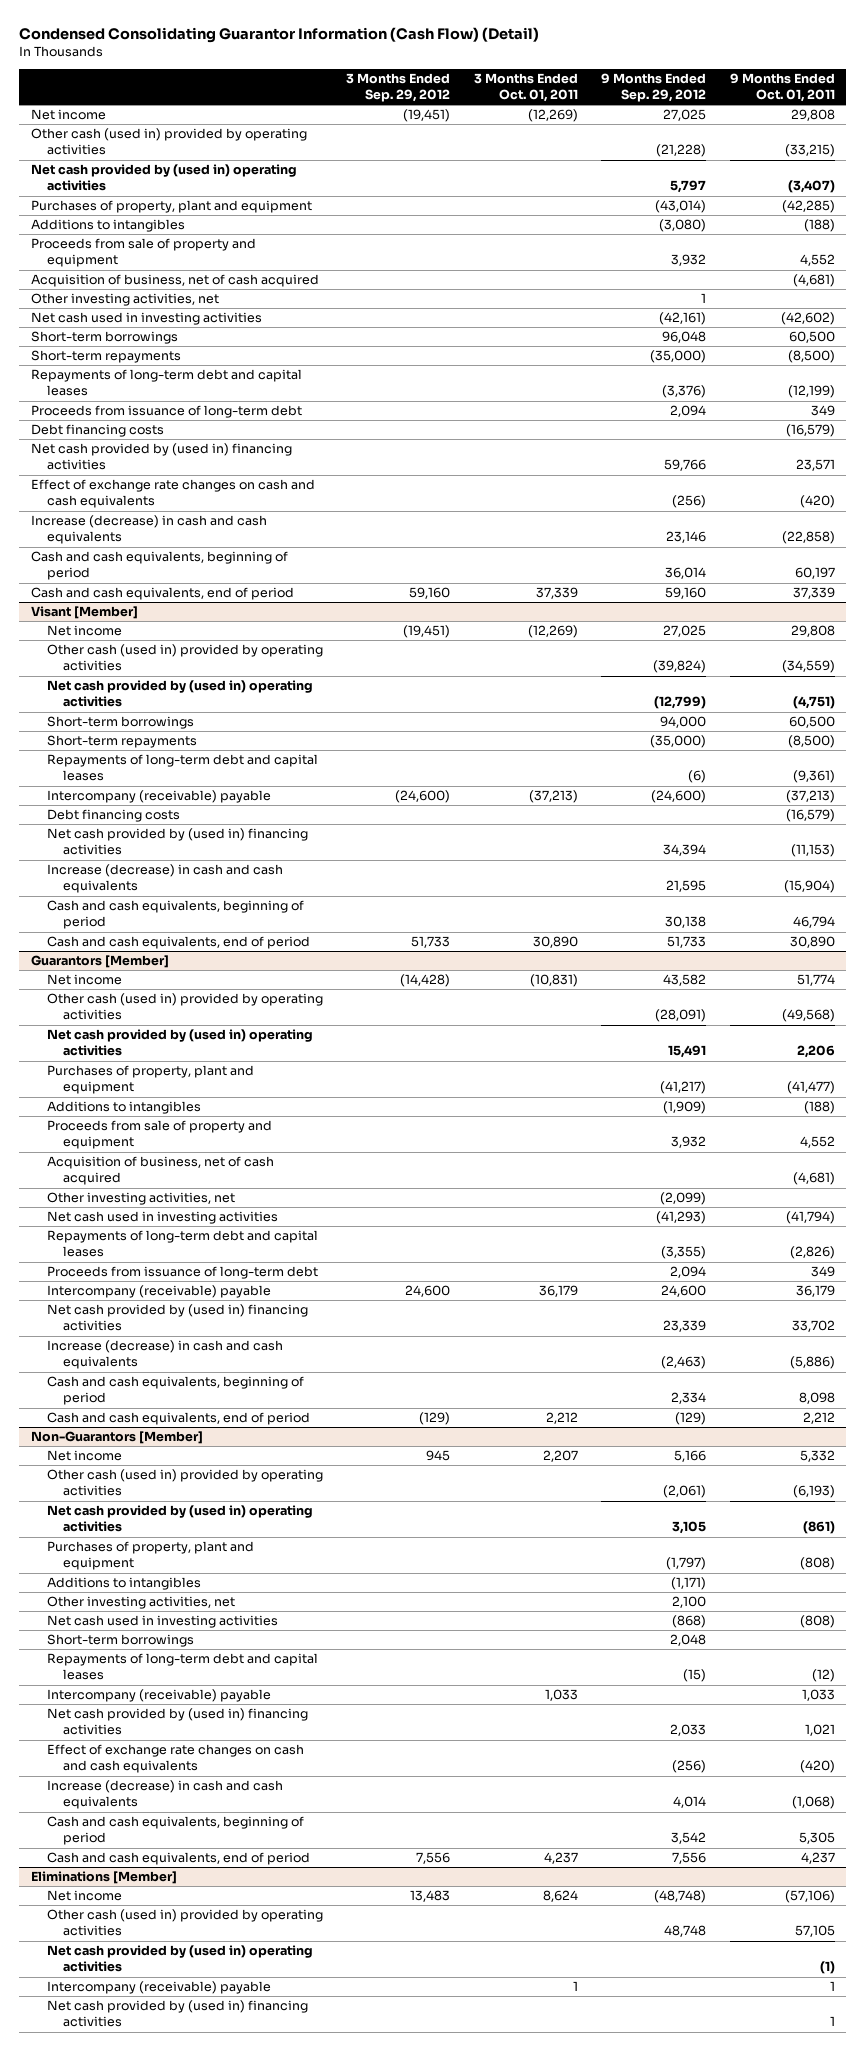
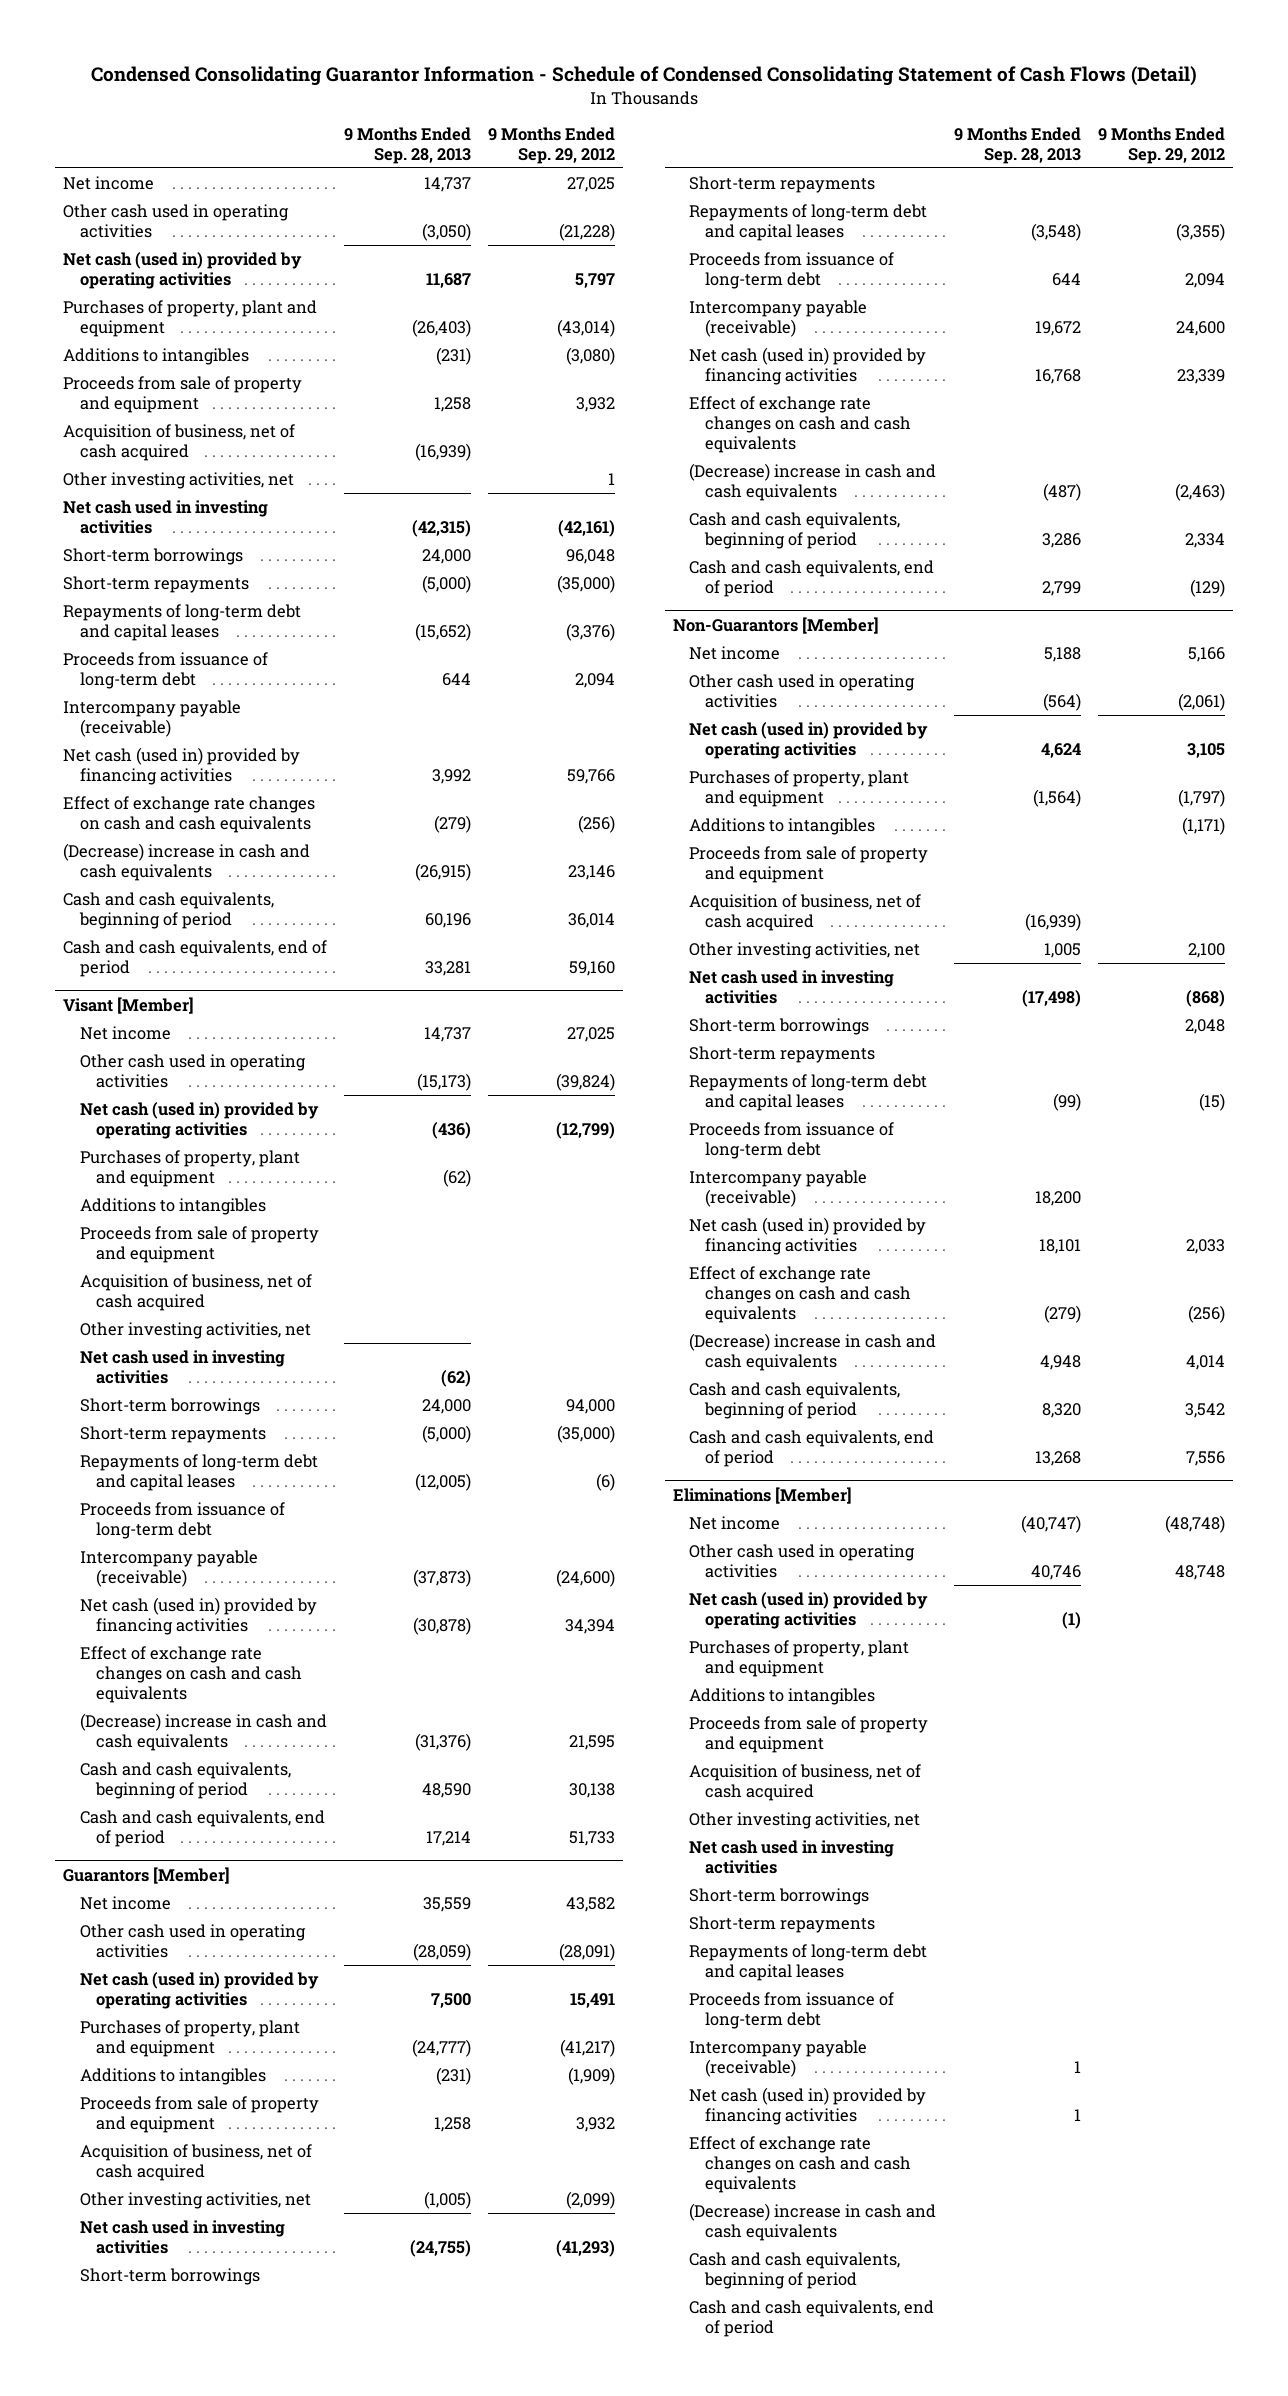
- Condensed Consolidating Guarantor Information (Cash Flow) (Detail)
+ Condensed Consolidating Guarantor Information - Schedule of Condensed Consolidating Statement of Cash Flows (Detail)
- | 3 Months Ended Sep. 29, 2012 | 3 Months Ended Oct. 01, 2011 | 9 Months Ended Sep. 29, 2012 | 9 Months Ended Oct. 01, 2011
+ | 9 Months Ended Sep. 28, 2013 | 9 Months Ended Sep. 29, 2012
- Other cash (used in) provided by operating activities | | | (21,228) | (33,215)
- Net cash provided by (used in) operating activities | | | 5,797 | (3,407)
+ Other cash used in operating activities | (3,050) | (21,228)
+ Net cash (used in) provided by operating activities | 11,687 | 5,797
- Debt financing costs | | | | (16,579)
- Net cash provided by (used in) financing activities | | | 59,766 | 23,571
+ Intercompany payable (receivable)
+ Net cash (used in) provided by financing activities | 3,992 | 59,766
- Increase (decrease) in cash and cash equivalents | | | 23,146 | (22,858)
+ (Decrease) increase in cash and cash equivalents | (26,915) | 23,146
@ Visant [Member]
- Other cash (used in) provided by operating activities | | | (39,824) | (34,559)
- Net cash provided by (used in) operating activities | | | (12,799) | (4,751)
+ Other cash used in operating activities | (15,173) | (39,824)
+ Net cash (used in) provided by operating activities | (436) | (12,799)
+ Purchases of property, plant and equipment | (62) |
+ Additions to intangibles
+ Proceeds from sale of property and equipment
+ Acquisition of business, net of cash acquired
+ Other investing activities, net
+ Net cash used in investing activities | (62) |
- Intercompany (receivable) payable | (24,600) | (37,213) | (24,600) | (37,213)
- Debt financing costs | | | | (16,579)
- Net cash provided by (used in) financing activities | | | 34,394 | (11,153)
- Increase (decrease) in cash and cash equivalents | | | 21,595 | (15,904)
+ Proceeds from issuance of long-term debt
+ Intercompany payable (receivable) | (37,873) | (24,600)
+ Net cash (used in) provided by financing activities | (30,878) | 34,394
+ Effect of exchange rate changes on cash and cash equivalents
+ (Decrease) increase in cash and cash equivalents | (31,376) | 21,595
@ Guarantors [Member]
- Other cash (used in) provided by operating activities | | | (28,091) | (49,568)
- Net cash provided by (used in) operating activities | | | 15,491 | 2,206
+ Other cash used in operating activities | (28,059) | (28,091)
+ Net cash (used in) provided by operating activities | 7,500 | 15,491
+ Short-term borrowings
+ Short-term repayments
- Intercompany (receivable) payable | 24,600 | 36,179 | 24,600 | 36,179
- Net cash provided by (used in) financing activities | | | 23,339 | 33,702
- Increase (decrease) in cash and cash equivalents | | | (2,463) | (5,886)
+ Intercompany payable (receivable) | 19,672 | 24,600
+ Net cash (used in) provided by financing activities | 16,768 | 23,339
+ Effect of exchange rate changes on cash and cash equivalents
+ (Decrease) increase in cash and cash equivalents | (487) | (2,463)
@ Non-Guarantors [Member]
- Other cash (used in) provided by operating activities | | | (2,061) | (6,193)
- Net cash provided by (used in) operating activities | | | 3,105 | (861)
+ Other cash used in operating activities | (564) | (2,061)
+ Net cash (used in) provided by operating activities | 4,624 | 3,105
+ Proceeds from sale of property and equipment
+ Acquisition of business, net of cash acquired | (16,939) |
+ Short-term repayments
- Intercompany (receivable) payable | | 1,033 | | 1,033
- Net cash provided by (used in) financing activities | | | 2,033 | 1,021
+ Proceeds from issuance of long-term debt
+ Intercompany payable (receivable) | 18,200 |
+ Net cash (used in) provided by financing activities | 18,101 | 2,033
- Increase (decrease) in cash and cash equivalents | | | 4,014 | (1,068)
+ (Decrease) increase in cash and cash equivalents | 4,948 | 4,014
@ Eliminations [Member]
- Other cash (used in) provided by operating activities | | | 48,748 | 57,105
- Net cash provided by (used in) operating activities | | | | (1)
- Intercompany (receivable) payable | | 1 | | 1
- Net cash provided by (used in) financing activities | | | | 1
+ Other cash used in operating activities | 40,746 | 48,748
+ Net cash (used in) provided by operating activities | (1) |
+ Purchases of property, plant and equipment
+ Additions to intangibles
+ Proceeds from sale of property and equipment
+ Acquisition of business, net of cash acquired
+ Other investing activities, net
+ Net cash used in investing activities
+ Short-term borrowings
+ Short-term repayments
+ Repayments of long-term debt and capital leases
+ Proceeds from issuance of long-term debt
+ Intercompany payable (receivable) | 1 |
+ Net cash (used in) provided by financing activities | 1 |
+ Effect of exchange rate changes on cash and cash equivalents
+ (Decrease) increase in cash and cash equivalents
+ Cash and cash equivalents, beginning of period
+ Cash and cash equivalents, end of period

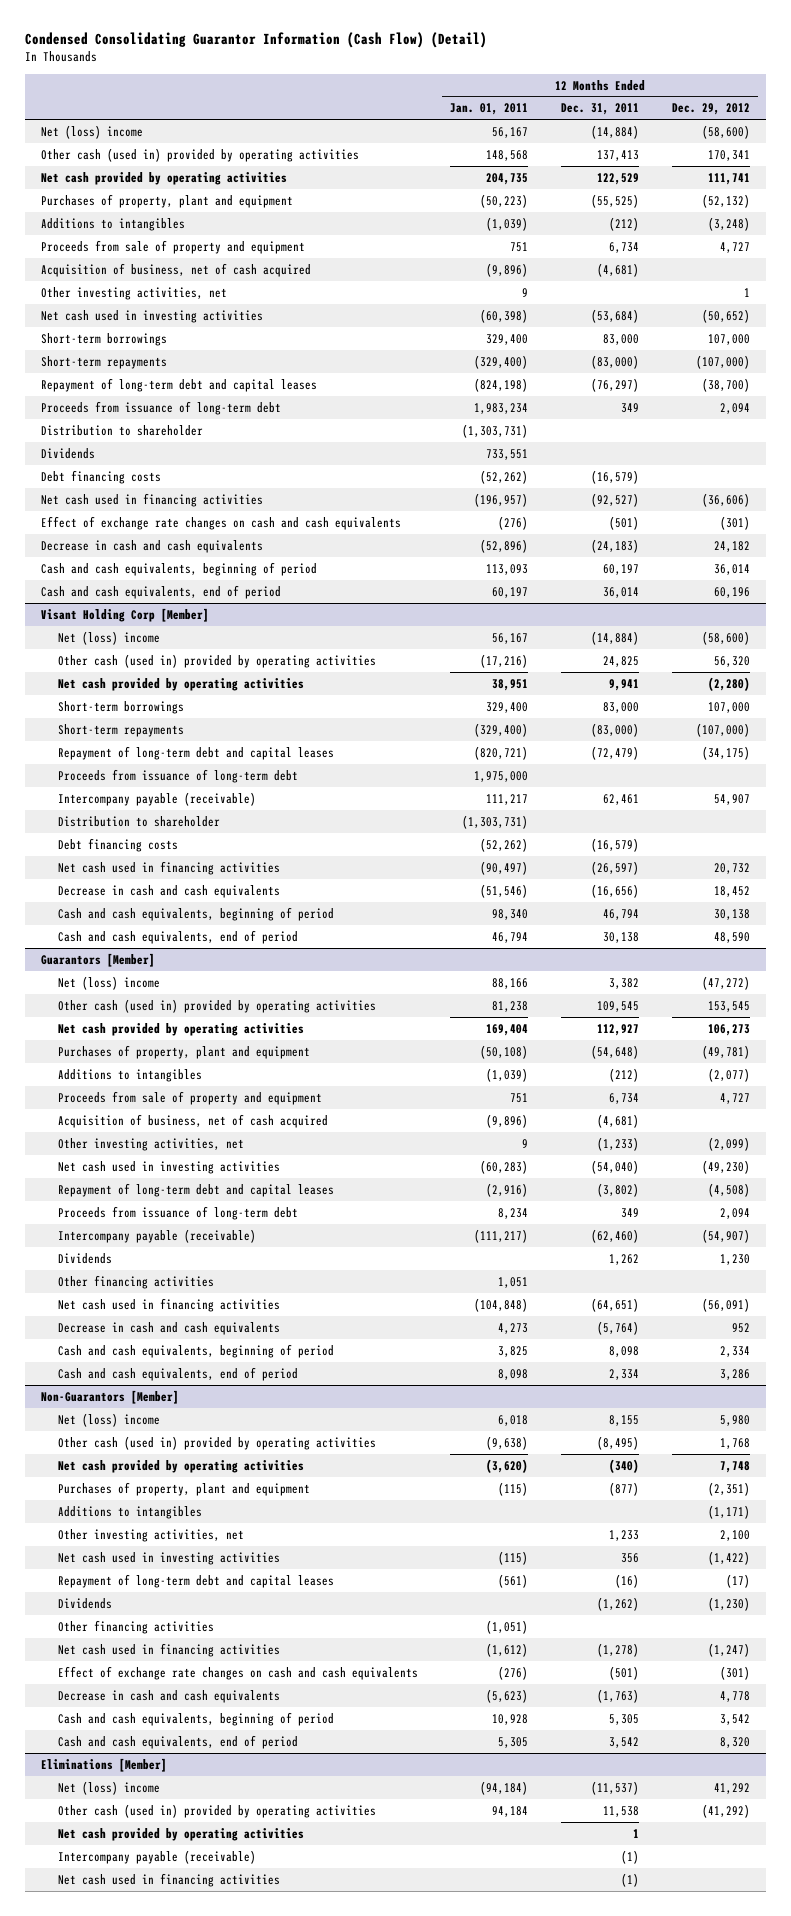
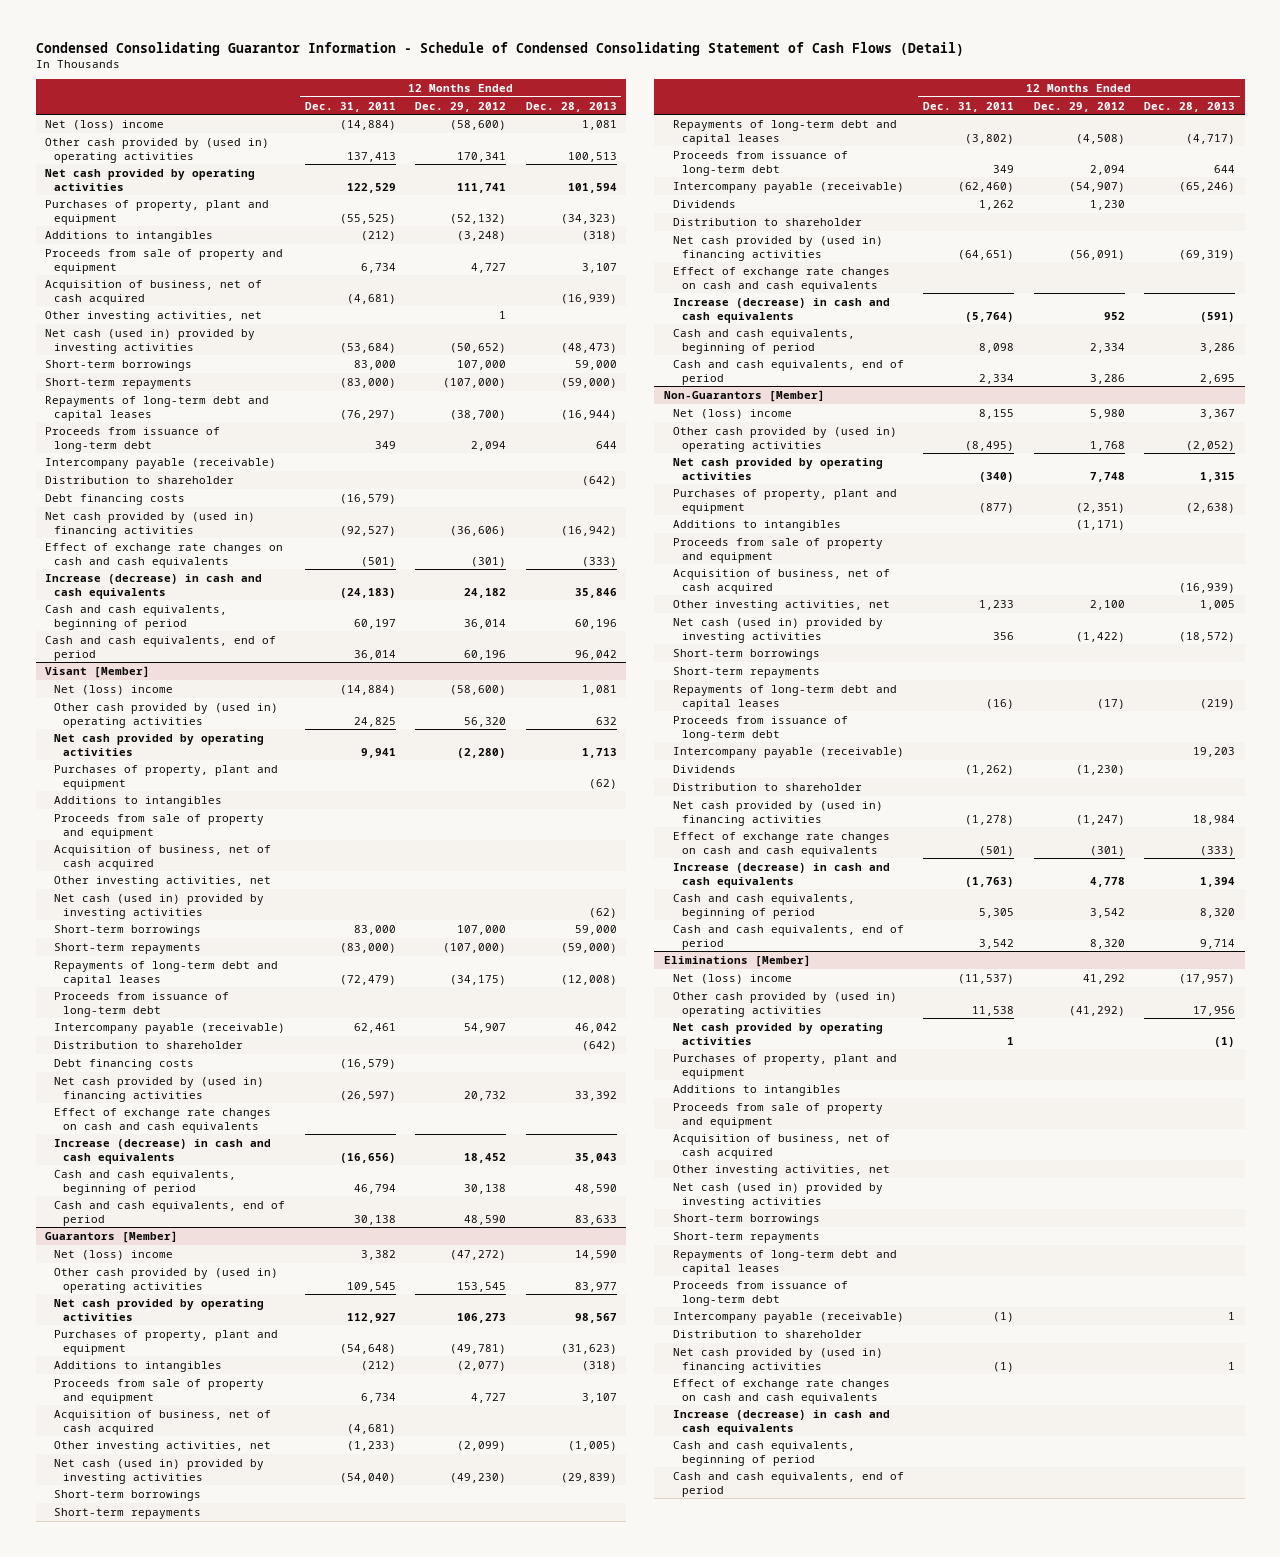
- Condensed Consolidating Guarantor Information (Cash Flow) (Detail)
+ Condensed Consolidating Guarantor Information - Schedule of Condensed Consolidating Statement of Cash Flows (Detail)
- | 12 Months Ended Jan. 01, 2011 | 12 Months Ended Dec. 31, 2011 | 12 Months Ended Dec. 29, 2012
+ | 12 Months Ended Dec. 31, 2011 | 12 Months Ended Dec. 29, 2012 | 12 Months Ended Dec. 28, 2013
- Other cash (used in) provided by operating activities | 148,568 | 137,413 | 170,341
+ Other cash provided by (used in) operating activities | 137,413 | 170,341 | 100,513
- Net cash used in investing activities | (60,398) | (53,684) | (50,652)
+ Net cash (used in) provided by investing activities | (53,684) | (50,652) | (48,473)
- Repayment of long-term debt and capital leases | (824,198) | (76,297) | (38,700)
+ Repayments of long-term debt and capital leases | (76,297) | (38,700) | (16,944)
+ Intercompany payable (receivable)
- Dividends | 733,551 | |
- Net cash used in financing activities | (196,957) | (92,527) | (36,606)
+ Net cash provided by (used in) financing activities | (92,527) | (36,606) | (16,942)
- Decrease in cash and cash equivalents | (52,896) | (24,183) | 24,182
+ Increase (decrease) in cash and cash equivalents | (24,183) | 24,182 | 35,846
- Visant Holding Corp [Member]
+ Visant [Member]
- Other cash (used in) provided by operating activities | (17,216) | 24,825 | 56,320
+ Other cash provided by (used in) operating activities | 24,825 | 56,320 | 632
+ Purchases of property, plant and equipment | | | (62)
+ Additions to intangibles
+ Proceeds from sale of property and equipment
+ Acquisition of business, net of cash acquired
+ Other investing activities, net
+ Net cash (used in) provided by investing activities | | | (62)
- Repayment of long-term debt and capital leases | (820,721) | (72,479) | (34,175)
+ Repayments of long-term debt and capital leases | (72,479) | (34,175) | (12,008)
- Net cash used in financing activities | (90,497) | (26,597) | 20,732
- Decrease in cash and cash equivalents | (51,546) | (16,656) | 18,452
+ Net cash provided by (used in) financing activities | (26,597) | 20,732 | 33,392
+ Effect of exchange rate changes on cash and cash equivalents
+ Increase (decrease) in cash and cash equivalents | (16,656) | 18,452 | 35,043
@ Guarantors [Member]
- Other cash (used in) provided by operating activities | 81,238 | 109,545 | 153,545
+ Other cash provided by (used in) operating activities | 109,545 | 153,545 | 83,977
- Net cash used in investing activities | (60,283) | (54,040) | (49,230)
- Repayment of long-term debt and capital leases | (2,916) | (3,802) | (4,508)
+ Net cash (used in) provided by investing activities | (54,040) | (49,230) | (29,839)
+ Short-term borrowings
+ Short-term repayments
+ Repayments of long-term debt and capital leases | (3,802) | (4,508) | (4,717)
- Other financing activities | 1,051 | |
- Net cash used in financing activities | (104,848) | (64,651) | (56,091)
- Decrease in cash and cash equivalents | 4,273 | (5,764) | 952
+ Distribution to shareholder
+ Net cash provided by (used in) financing activities | (64,651) | (56,091) | (69,319)
+ Effect of exchange rate changes on cash and cash equivalents
+ Increase (decrease) in cash and cash equivalents | (5,764) | 952 | (591)
@ Non-Guarantors [Member]
- Other cash (used in) provided by operating activities | (9,638) | (8,495) | 1,768
+ Other cash provided by (used in) operating activities | (8,495) | 1,768 | (2,052)
+ Proceeds from sale of property and equipment
+ Acquisition of business, net of cash acquired | | | (16,939)
- Net cash used in investing activities | (115) | 356 | (1,422)
- Repayment of long-term debt and capital leases | (561) | (16) | (17)
+ Net cash (used in) provided by investing activities | 356 | (1,422) | (18,572)
+ Short-term borrowings
+ Short-term repayments
+ Repayments of long-term debt and capital leases | (16) | (17) | (219)
+ Proceeds from issuance of long-term debt
+ Intercompany payable (receivable) | | | 19,203
- Other financing activities | (1,051) | |
- Net cash used in financing activities | (1,612) | (1,278) | (1,247)
+ Distribution to shareholder
+ Net cash provided by (used in) financing activities | (1,278) | (1,247) | 18,984
- Decrease in cash and cash equivalents | (5,623) | (1,763) | 4,778
+ Increase (decrease) in cash and cash equivalents | (1,763) | 4,778 | 1,394
@ Eliminations [Member]
- Other cash (used in) provided by operating activities | 94,184 | 11,538 | (41,292)
+ Other cash provided by (used in) operating activities | 11,538 | (41,292) | 17,956
+ Purchases of property, plant and equipment
+ Additions to intangibles
+ Proceeds from sale of property and equipment
+ Acquisition of business, net of cash acquired
+ Other investing activities, net
+ Net cash (used in) provided by investing activities
+ Short-term borrowings
+ Short-term repayments
+ Repayments of long-term debt and capital leases
+ Proceeds from issuance of long-term debt
- Net cash used in financing activities | | (1) |
+ Distribution to shareholder
+ Net cash provided by (used in) financing activities | (1) | | 1
+ Effect of exchange rate changes on cash and cash equivalents
+ Increase (decrease) in cash and cash equivalents
+ Cash and cash equivalents, beginning of period
+ Cash and cash equivalents, end of period

